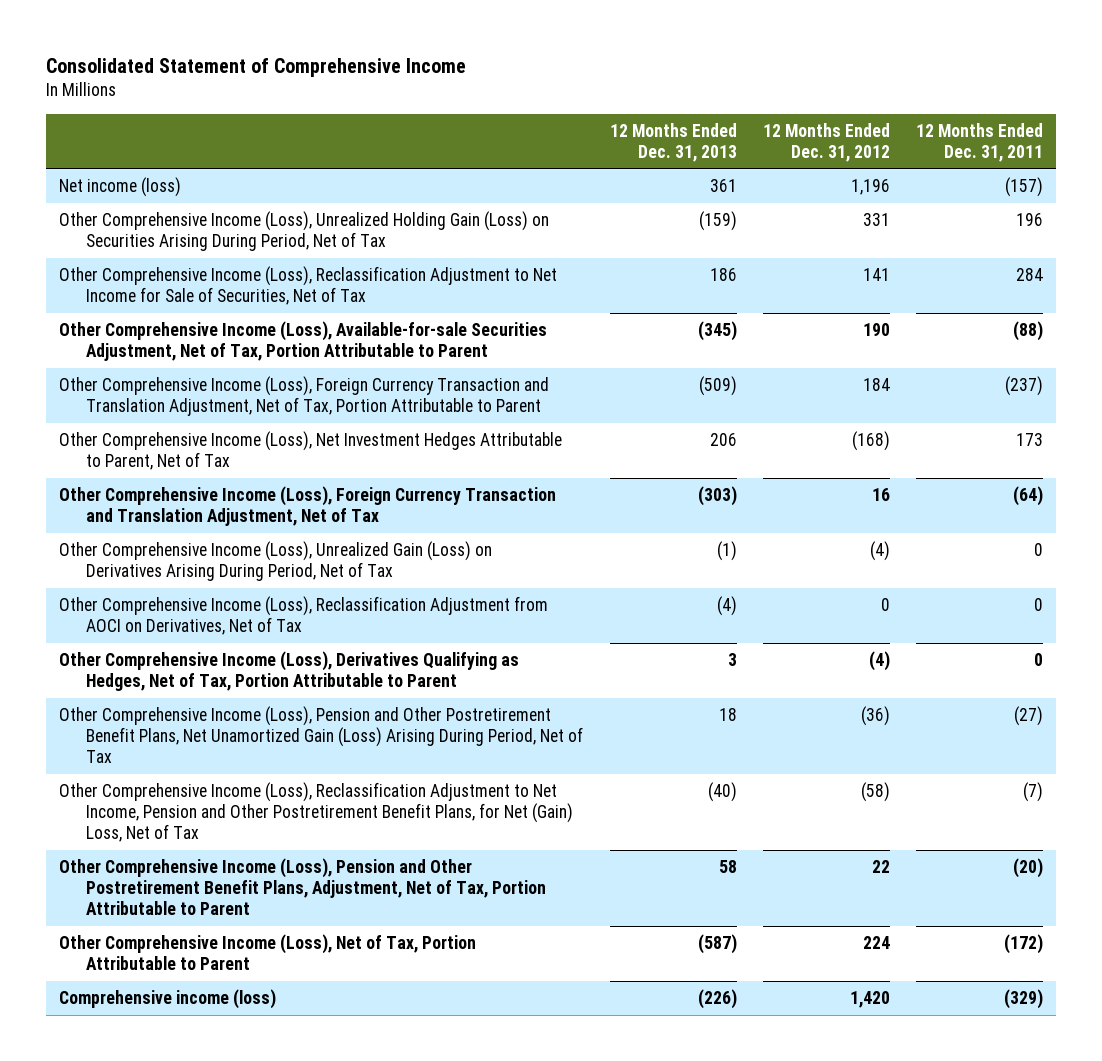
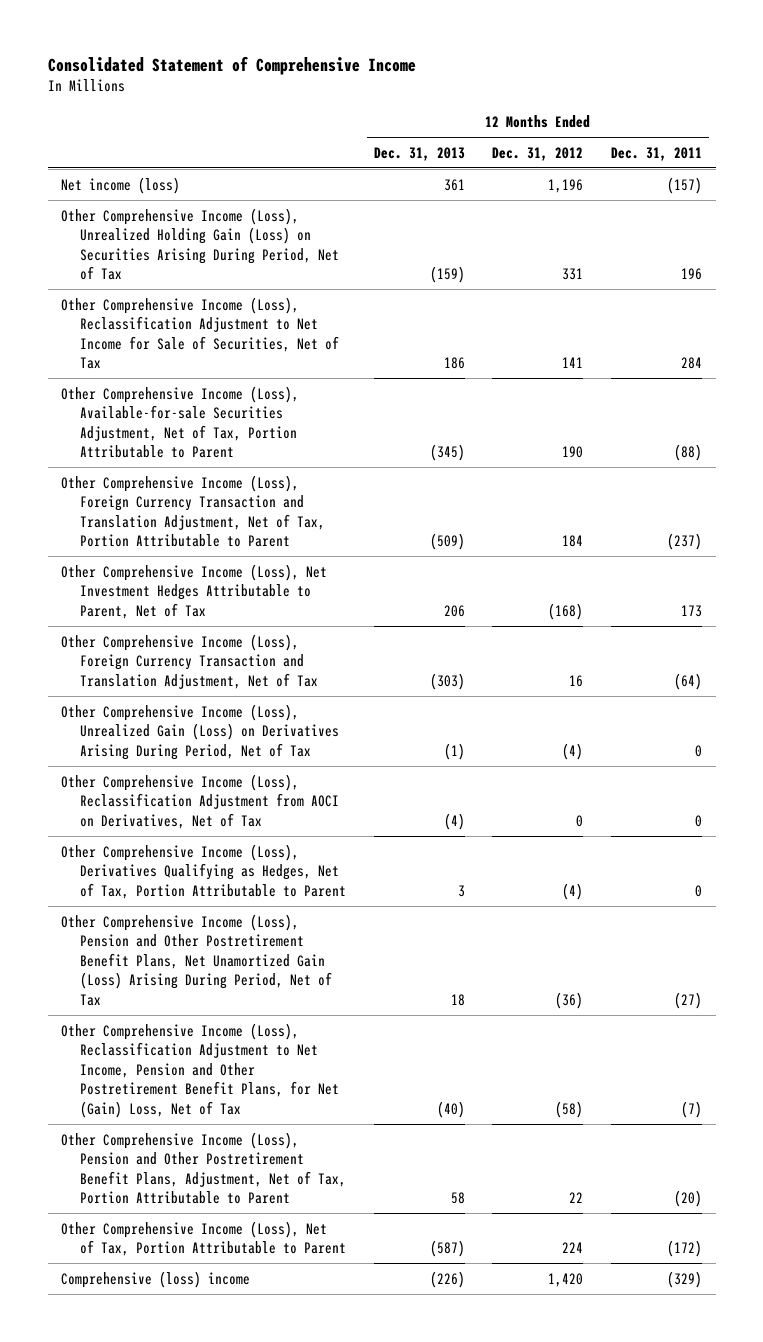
- Comprehensive income (loss) | (226) | 1,420 | (329)
+ Comprehensive (loss) income | (226) | 1,420 | (329)

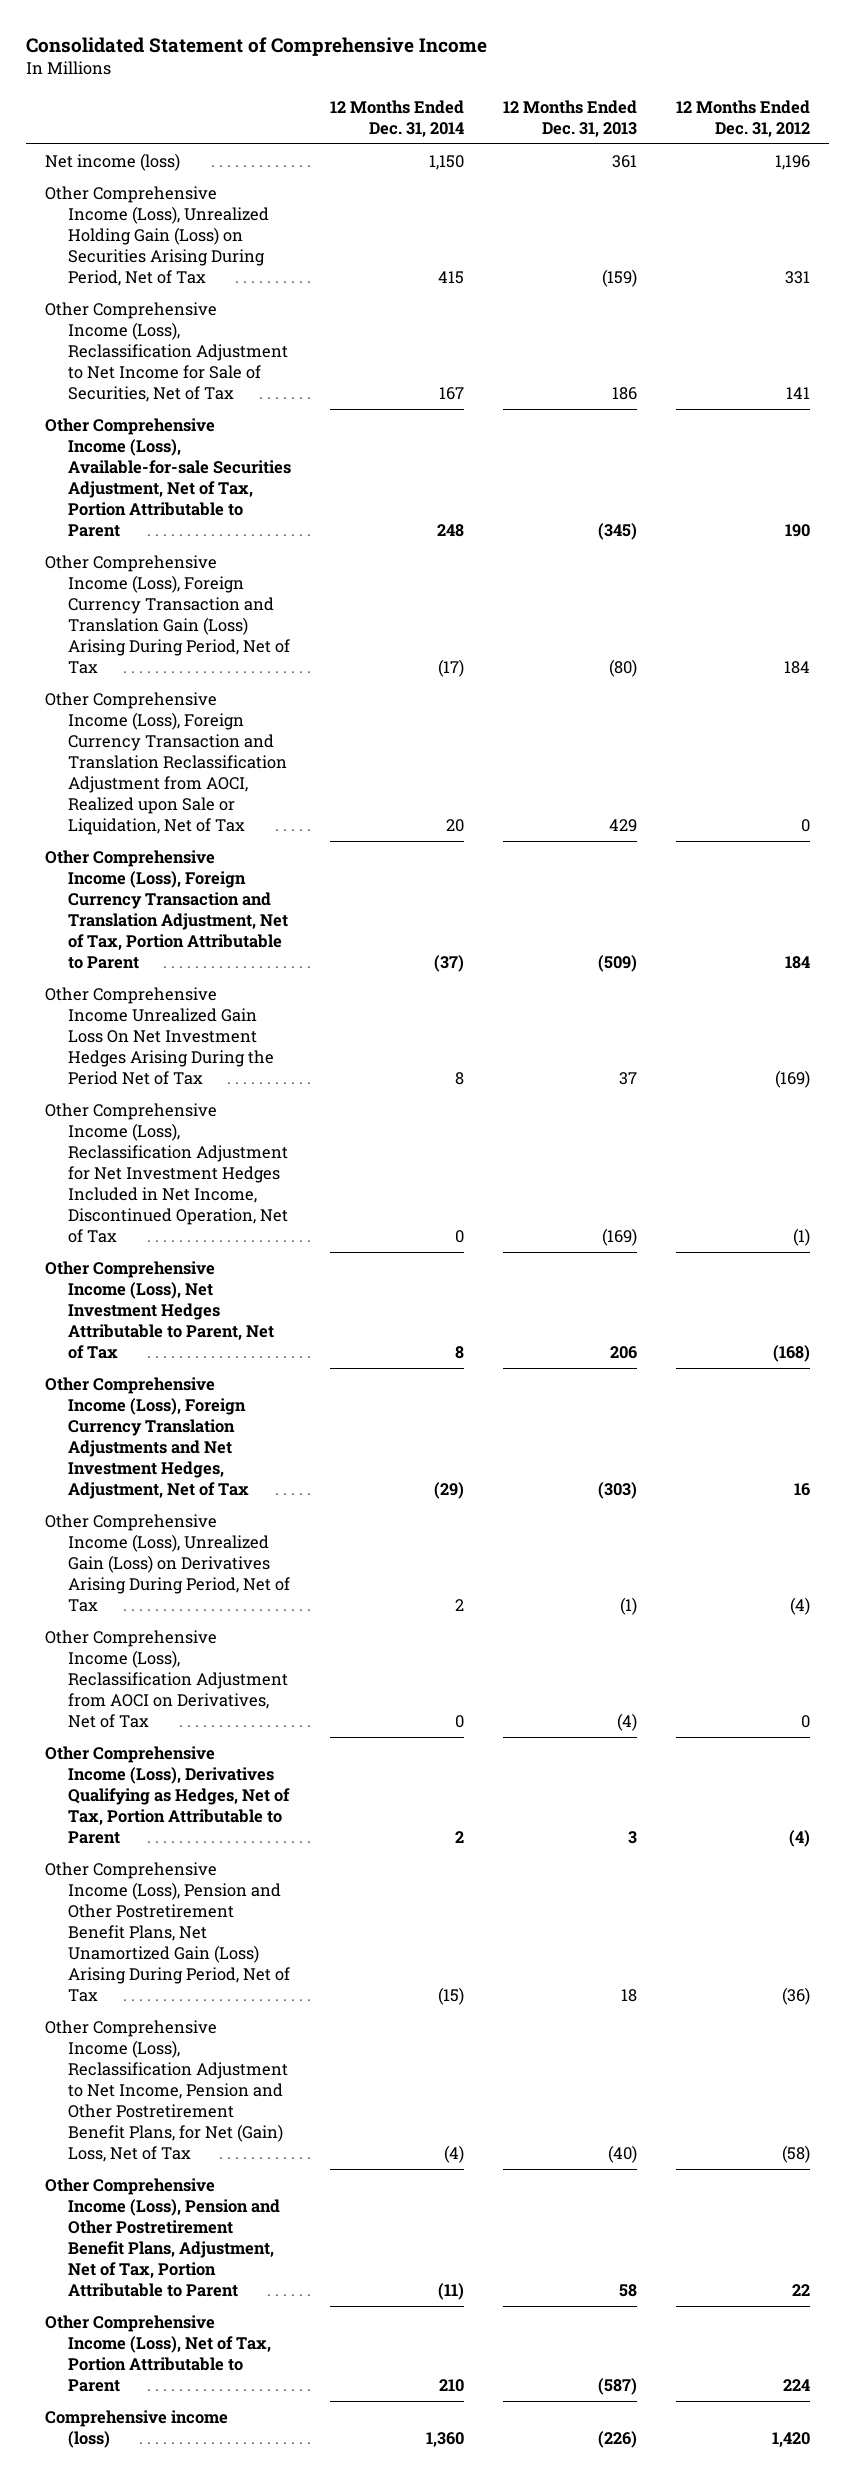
- | 12 Months Ended Dec. 31, 2013 | 12 Months Ended Dec. 31, 2012 | 12 Months Ended Dec. 31, 2011
+ | 12 Months Ended Dec. 31, 2014 | 12 Months Ended Dec. 31, 2013 | 12 Months Ended Dec. 31, 2012
+ Other Comprehensive Income (Loss), Foreign Currency Transaction and Translation Gain (Loss) Arising During Period, Net of Tax | (17) | (80) | 184
+ Other Comprehensive Income (Loss), Foreign Currency Transaction and Translation Reclassification Adjustment from AOCI, Realized upon Sale or Liquidation, Net of Tax | 20 | 429 | 0
+ Other Comprehensive Income Unrealized Gain Loss On Net Investment Hedges Arising During the Period Net of Tax | 8 | 37 | (169)
+ Other Comprehensive Income (Loss), Reclassification Adjustment for Net Investment Hedges Included in Net Income, Discontinued Operation, Net of Tax | 0 | (169) | (1)
- Other Comprehensive Income (Loss), Foreign Currency Transaction and Translation Adjustment, Net of Tax | (303) | 16 | (64)
+ Other Comprehensive Income (Loss), Foreign Currency Translation Adjustments and Net Investment Hedges, Adjustment, Net of Tax | (29) | (303) | 16
- Comprehensive (loss) income | (226) | 1,420 | (329)
+ Comprehensive income (loss) | 1,360 | (226) | 1,420

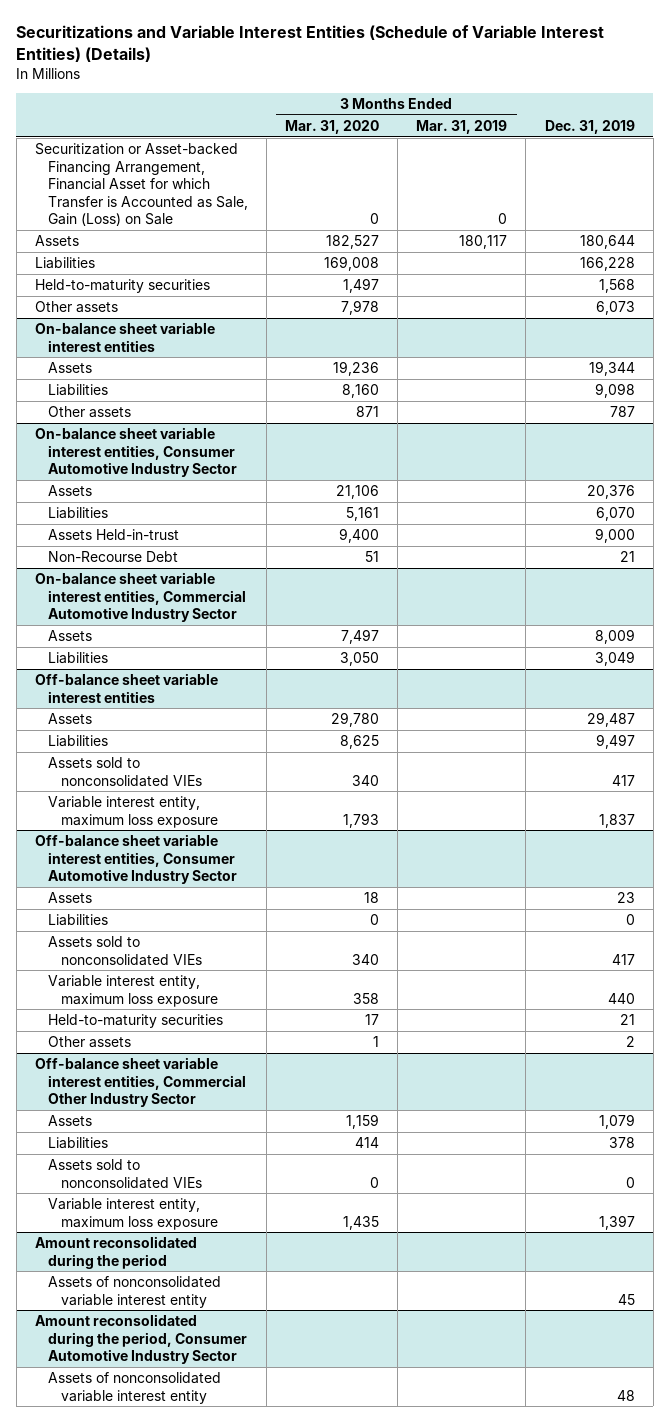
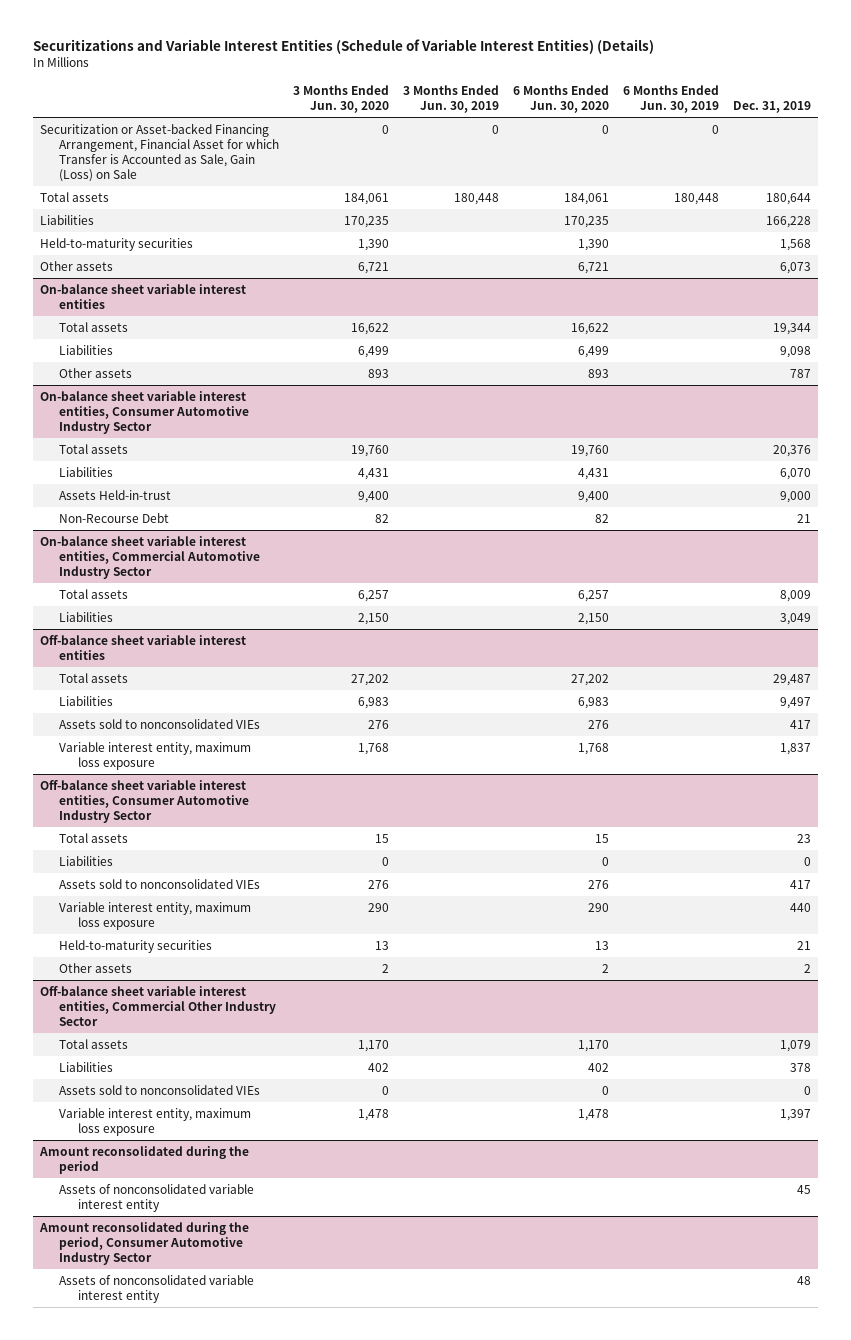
- | 3 Months Ended Mar. 31, 2020 | 3 Months Ended Mar. 31, 2019 | Dec. 31, 2019
+ | 3 Months Ended Jun. 30, 2020 | 3 Months Ended Jun. 30, 2019 | 6 Months Ended Jun. 30, 2020 | 6 Months Ended Jun. 30, 2019 | Dec. 31, 2019
- Assets | 182,527 | 180,117 | 180,644
+ Total assets | 184,061 | 180,448 | 184,061 | 180,448 | 180,644
@ On-balance sheet variable interest entities
- Assets | 19,236 | | 19,344
+ Total assets | 16,622 | | 16,622 | | 19,344
@ On-balance sheet variable interest entities, Consumer Automotive Industry Sector
- Assets | 21,106 | | 20,376
+ Total assets | 19,760 | | 19,760 | | 20,376
@ On-balance sheet variable interest entities, Commercial Automotive Industry Sector
- Assets | 7,497 | | 8,009
+ Total assets | 6,257 | | 6,257 | | 8,009
@ Off-balance sheet variable interest entities
- Assets | 29,780 | | 29,487
+ Total assets | 27,202 | | 27,202 | | 29,487
@ Off-balance sheet variable interest entities, Consumer Automotive Industry Sector
- Assets | 18 | | 23
+ Total assets | 15 | | 15 | | 23
@ Off-balance sheet variable interest entities, Commercial Other Industry Sector
- Assets | 1,159 | | 1,079
+ Total assets | 1,170 | | 1,170 | | 1,079

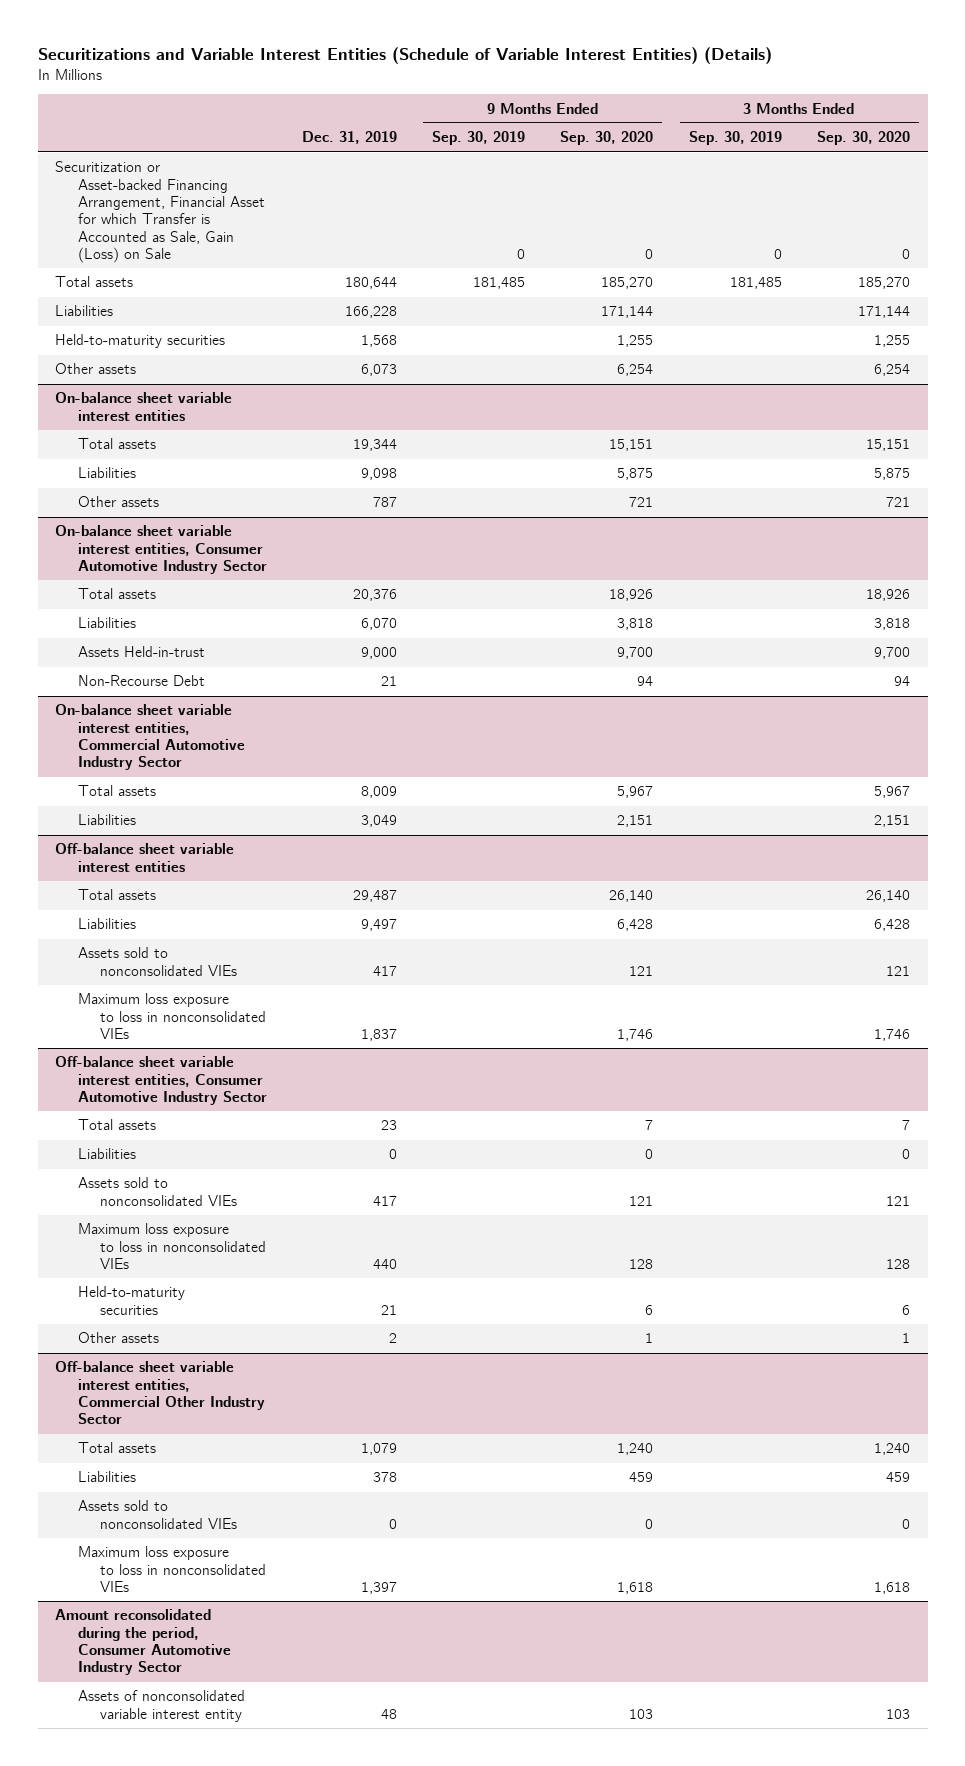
- | 3 Months Ended Jun. 30, 2020 | 3 Months Ended Jun. 30, 2019 | 6 Months Ended Jun. 30, 2020 | 6 Months Ended Jun. 30, 2019 | Dec. 31, 2019
+ | Dec. 31, 2019 | 9 Months Ended Sep. 30, 2019 | 9 Months Ended Sep. 30, 2020 | 3 Months Ended Sep. 30, 2019 | 3 Months Ended Sep. 30, 2020
@ Off-balance sheet variable interest entities
- Variable interest entity, maximum loss exposure | 1,768 | | 1,768 | | 1,837
+ Maximum loss exposure to loss in nonconsolidated VIEs | 1,837 | | 1,746 | | 1,746
@ Off-balance sheet variable interest entities, Consumer Automotive Industry Sector
- Variable interest entity, maximum loss exposure | 290 | | 290 | | 440
+ Maximum loss exposure to loss in nonconsolidated VIEs | 440 | | 128 | | 128
@ Off-balance sheet variable interest entities, Commercial Other Industry Sector
- Variable interest entity, maximum loss exposure | 1,478 | | 1,478 | | 1,397
- Amount reconsolidated during the period
- Assets of nonconsolidated variable interest entity | | | | | 45
@ Off-balance sheet variable interest entities, Commercial Other Industry Sector
+ Maximum loss exposure to loss in nonconsolidated VIEs | 1,397 | | 1,618 | | 1,618

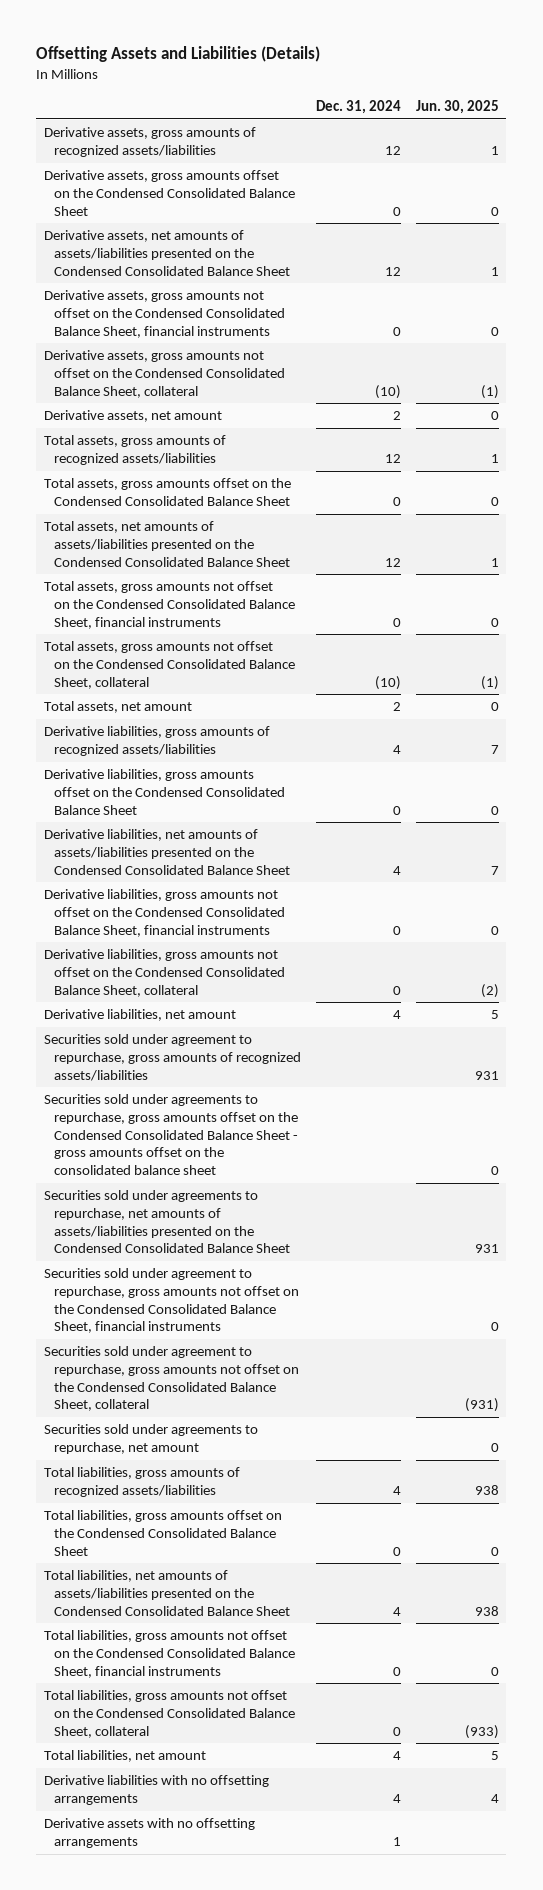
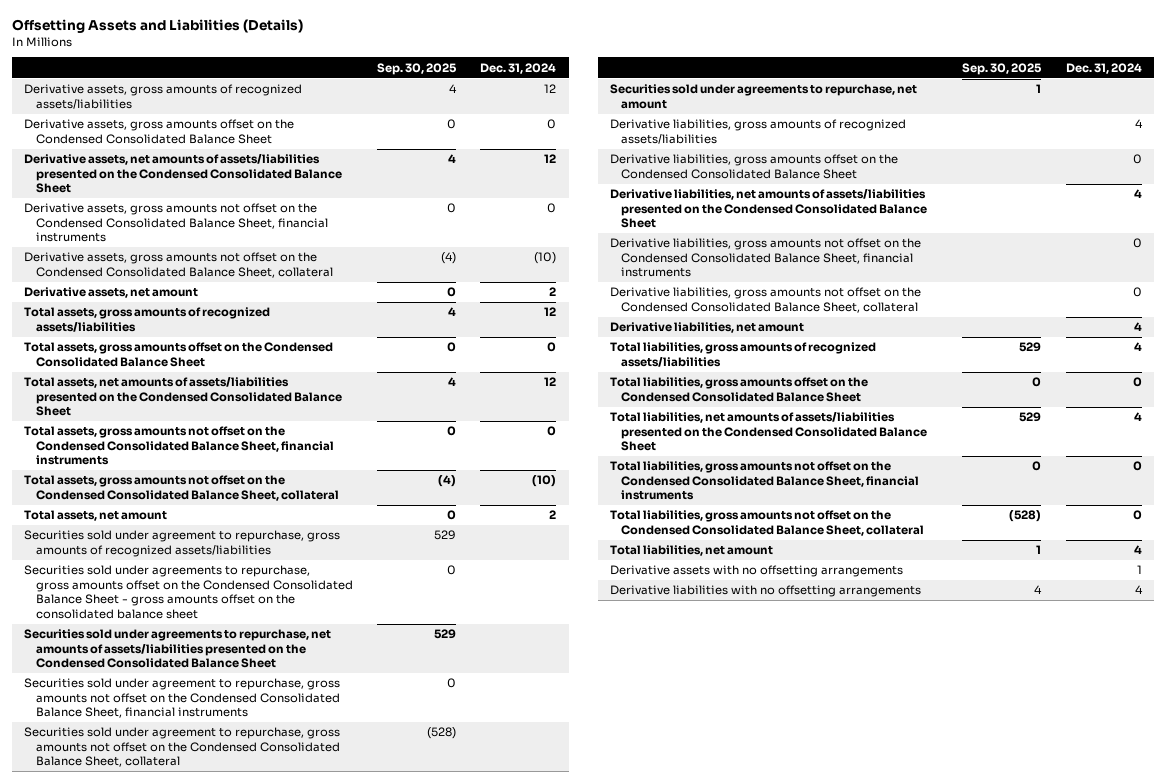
- | Dec. 31, 2024 | Jun. 30, 2025
+ | Sep. 30, 2025 | Dec. 31, 2024
moved down: Derivative liabilities, gross amounts of recognized assets/liabilities | | 4
moved down: Derivative liabilities, gross amounts offset on the Condensed Consolidated Balance Sheet | | 0
moved down: Derivative liabilities, net amounts of assets/liabilities presented on the Condensed Consolidated Balance Sheet | | 4
moved down: Derivative liabilities, gross amounts not offset on the Condensed Consolidated Balance Sheet, financial instruments | | 0
moved down: Derivative liabilities, gross amounts not offset on the Condensed Consolidated Balance Sheet, collateral | | 0
moved down: Derivative liabilities, net amount | | 4
moved down: Derivative liabilities with no offsetting arrangements | 4 | 4

